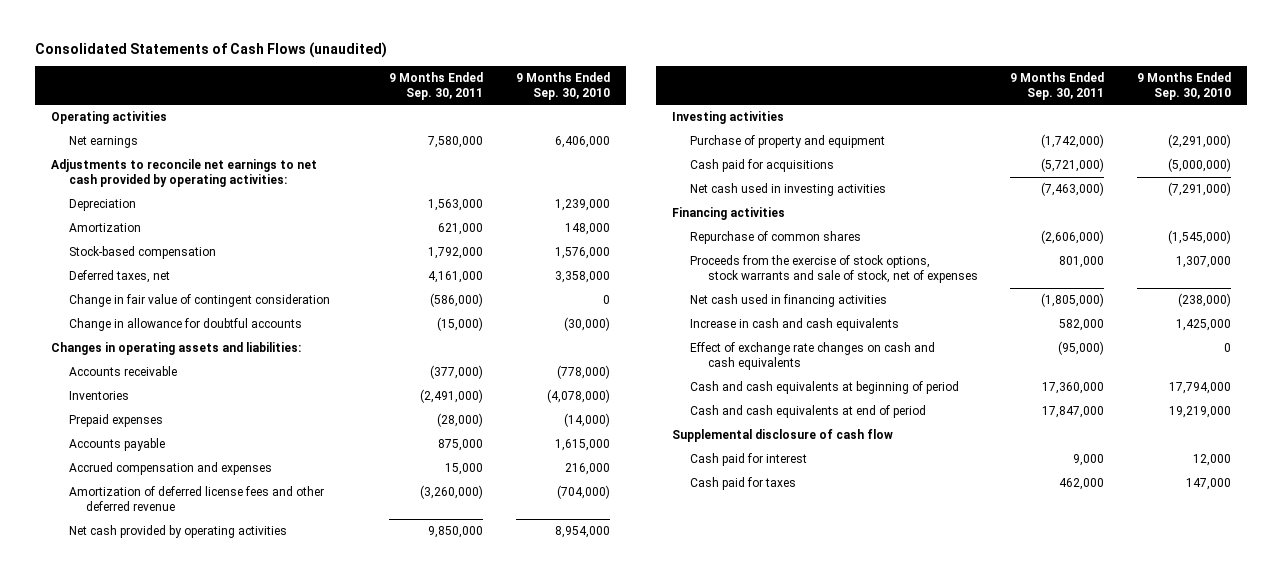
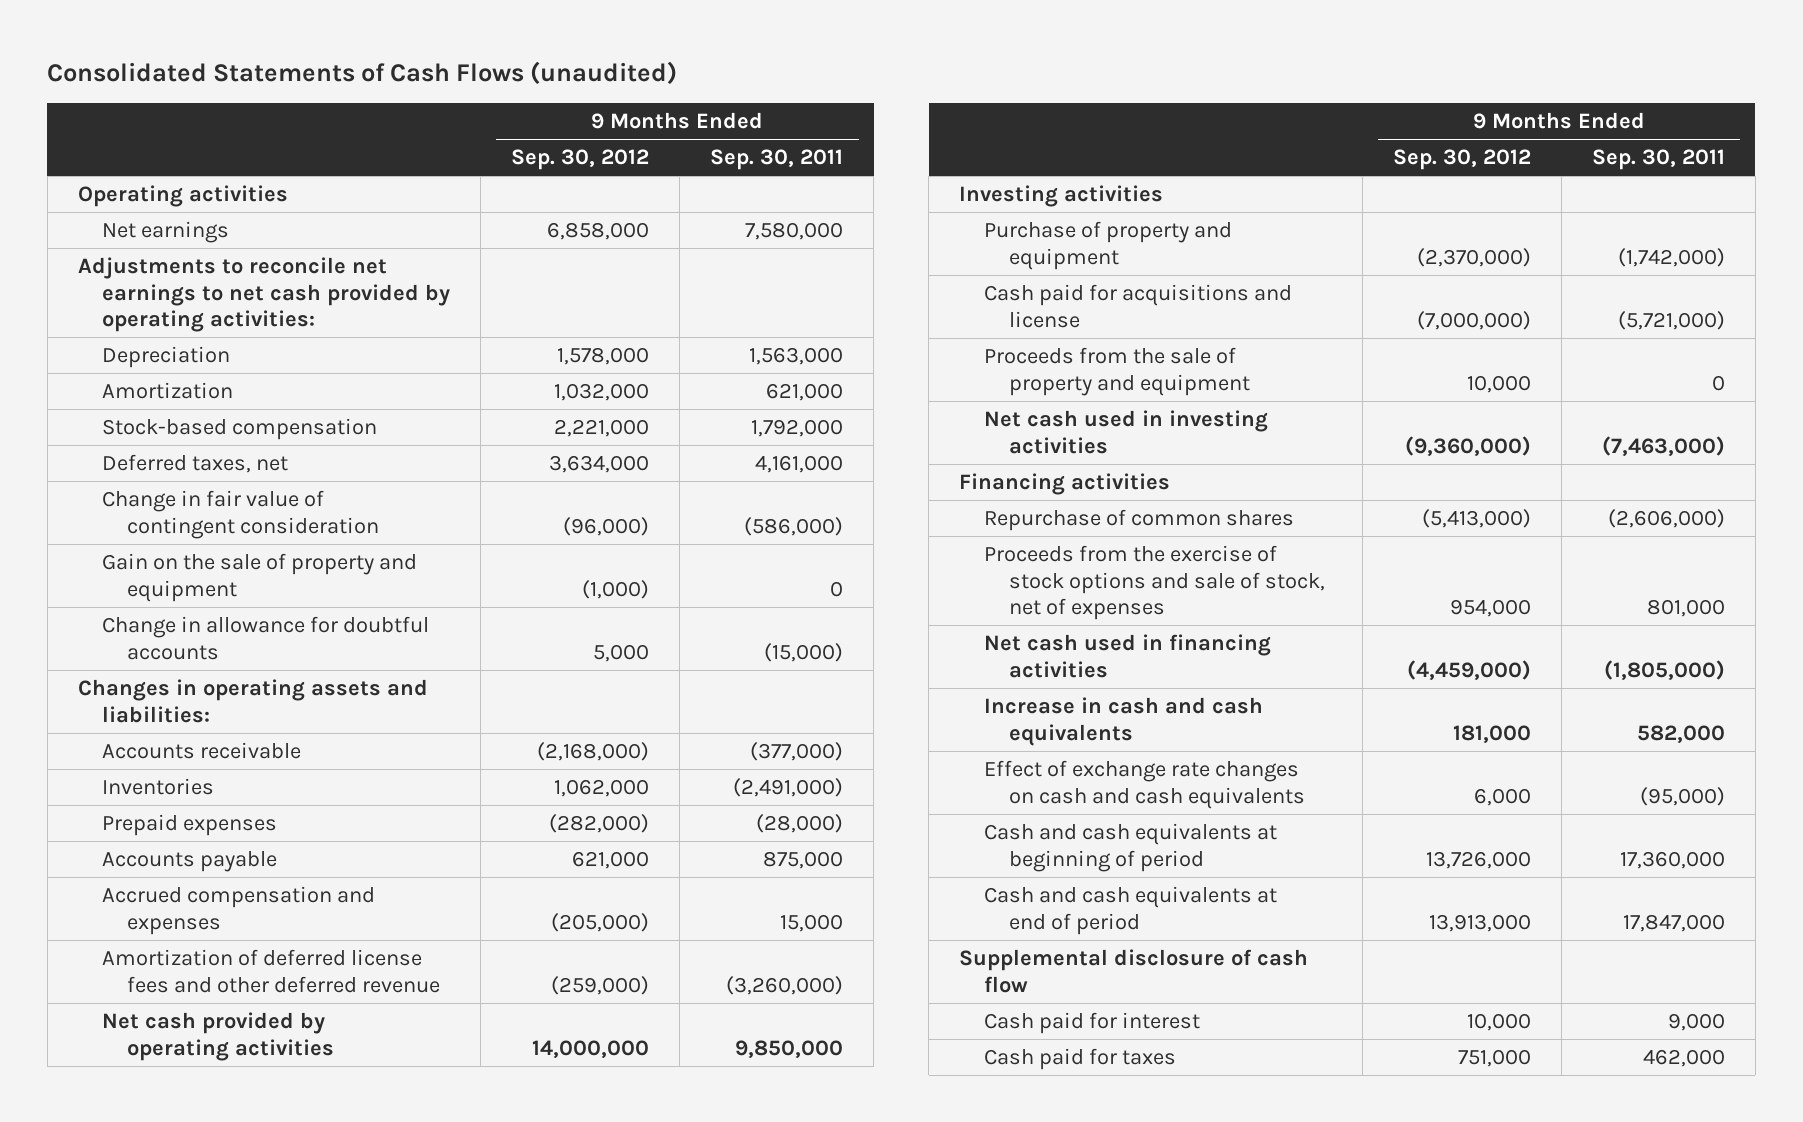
- | 9 Months Ended Sep. 30, 2011 | 9 Months Ended Sep. 30, 2010
+ | 9 Months Ended Sep. 30, 2012 | 9 Months Ended Sep. 30, 2011
+ Gain on the sale of property and equipment | (1,000) | 0
- Cash paid for acquisitions | (5,721,000) | (5,000,000)
+ Cash paid for acquisitions and license | (7,000,000) | (5,721,000)
+ Proceeds from the sale of property and equipment | 10,000 | 0
- Proceeds from the exercise of stock options, stock warrants and sale of stock, net of expenses | 801,000 | 1,307,000
+ Proceeds from the exercise of stock options and sale of stock, net of expenses | 954,000 | 801,000

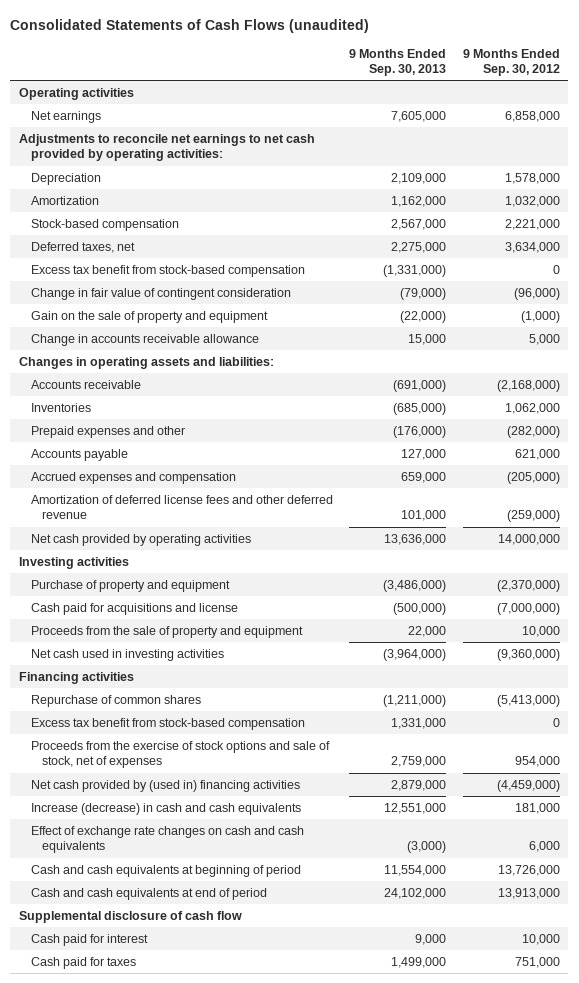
- | 9 Months Ended Sep. 30, 2012 | 9 Months Ended Sep. 30, 2011
+ | 9 Months Ended Sep. 30, 2013 | 9 Months Ended Sep. 30, 2012
+ Excess tax benefit from stock-based compensation | (1,331,000) | 0
- Change in allowance for doubtful accounts | 5,000 | (15,000)
+ Change in accounts receivable allowance | 15,000 | 5,000
- Prepaid expenses | (282,000) | (28,000)
+ Prepaid expenses and other | (176,000) | (282,000)
- Accrued compensation and expenses | (205,000) | 15,000
+ Accrued expenses and compensation | 659,000 | (205,000)
+ Excess tax benefit from stock-based compensation | 1,331,000 | 0
- Net cash used in financing activities | (4,459,000) | (1,805,000)
- Increase in cash and cash equivalents | 181,000 | 582,000
+ Net cash provided by (used in) financing activities | 2,879,000 | (4,459,000)
+ Increase (decrease) in cash and cash equivalents | 12,551,000 | 181,000

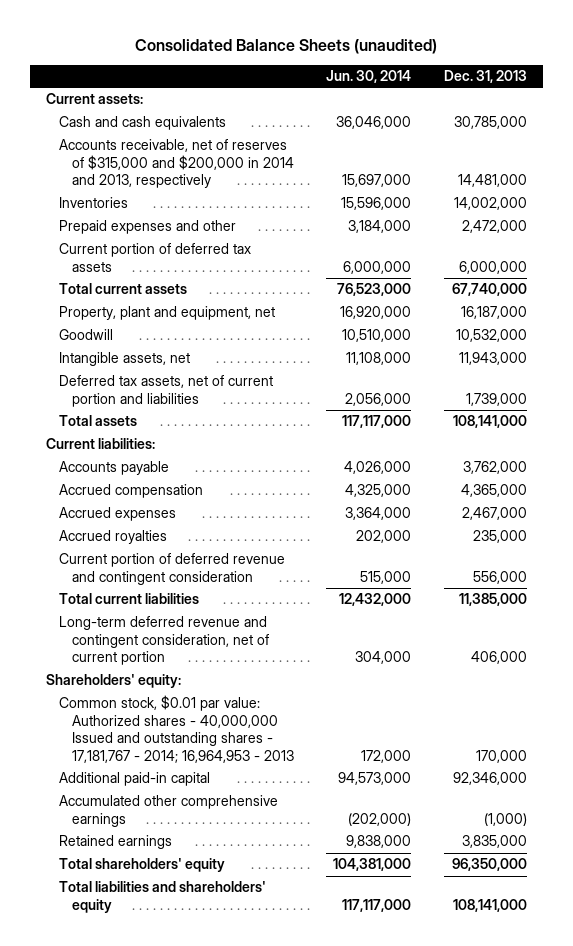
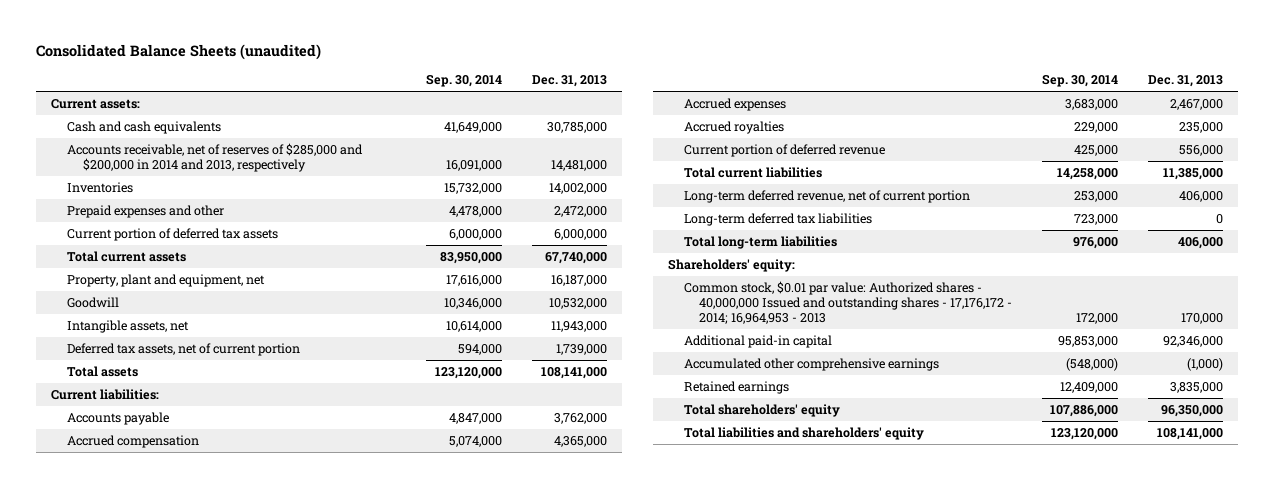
- | Jun. 30, 2014 | Dec. 31, 2013
+ | Sep. 30, 2014 | Dec. 31, 2013
- Accounts receivable, net of reserves of $315,000 and $200,000 in 2014 and 2013, respectively | 15,697,000 | 14,481,000
+ Accounts receivable, net of reserves of $285,000 and $200,000 in 2014 and 2013, respectively | 16,091,000 | 14,481,000
- Deferred tax assets, net of current portion and liabilities | 2,056,000 | 1,739,000
+ Deferred tax assets, net of current portion | 594,000 | 1,739,000
- Current portion of deferred revenue and contingent consideration | 515,000 | 556,000
+ Current portion of deferred revenue | 425,000 | 556,000
- Long-term deferred revenue and contingent consideration, net of current portion | 304,000 | 406,000
+ Long-term deferred revenue, net of current portion | 253,000 | 406,000
+ Long-term deferred tax liabilities | 723,000 | 0
+ Total long-term liabilities | 976,000 | 406,000
- Common stock, $0.01 par value: Authorized shares - 40,000,000 Issued and outstanding shares - 17,181,767 - 2014; 16,964,953 - 2013 | 172,000 | 170,000
+ Common stock, $0.01 par value: Authorized shares - 40,000,000 Issued and outstanding shares - 17,176,172 - 2014; 16,964,953 - 2013 | 172,000 | 170,000

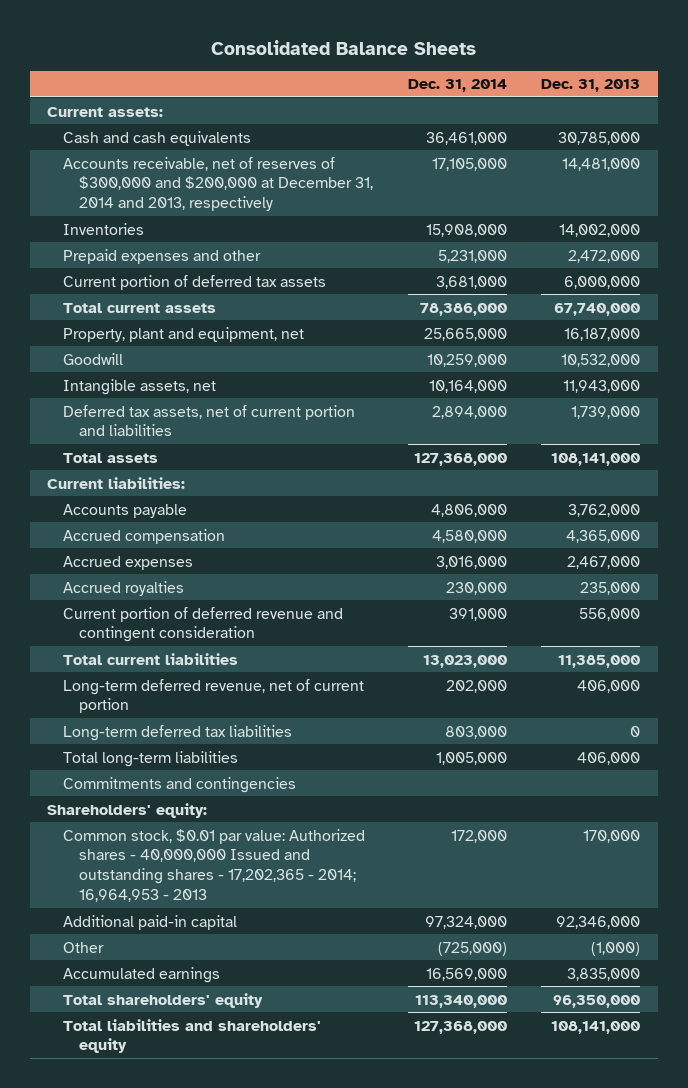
- Consolidated Balance Sheets (unaudited)
+ Consolidated Balance Sheets
- | Sep. 30, 2014 | Dec. 31, 2013
+ | Dec. 31, 2014 | Dec. 31, 2013
- Accounts receivable, net of reserves of $285,000 and $200,000 in 2014 and 2013, respectively | 16,091,000 | 14,481,000
+ Accounts receivable, net of reserves of $300,000 and $200,000 at December 31, 2014 and 2013, respectively | 17,105,000 | 14,481,000
- Deferred tax assets, net of current portion | 594,000 | 1,739,000
+ Deferred tax assets, net of current portion and liabilities | 2,894,000 | 1,739,000
- Current portion of deferred revenue | 425,000 | 556,000
+ Current portion of deferred revenue and contingent consideration | 391,000 | 556,000
+ Commitments and contingencies
- Common stock, $0.01 par value: Authorized shares - 40,000,000 Issued and outstanding shares - 17,176,172 - 2014; 16,964,953 - 2013 | 172,000 | 170,000
+ Common stock, $0.01 par value: Authorized shares - 40,000,000 Issued and outstanding shares - 17,202,365 - 2014; 16,964,953 - 2013 | 172,000 | 170,000
- Accumulated other comprehensive earnings | (548,000) | (1,000)
- Retained earnings | 12,409,000 | 3,835,000
+ Other | (725,000) | (1,000)
+ Accumulated earnings | 16,569,000 | 3,835,000

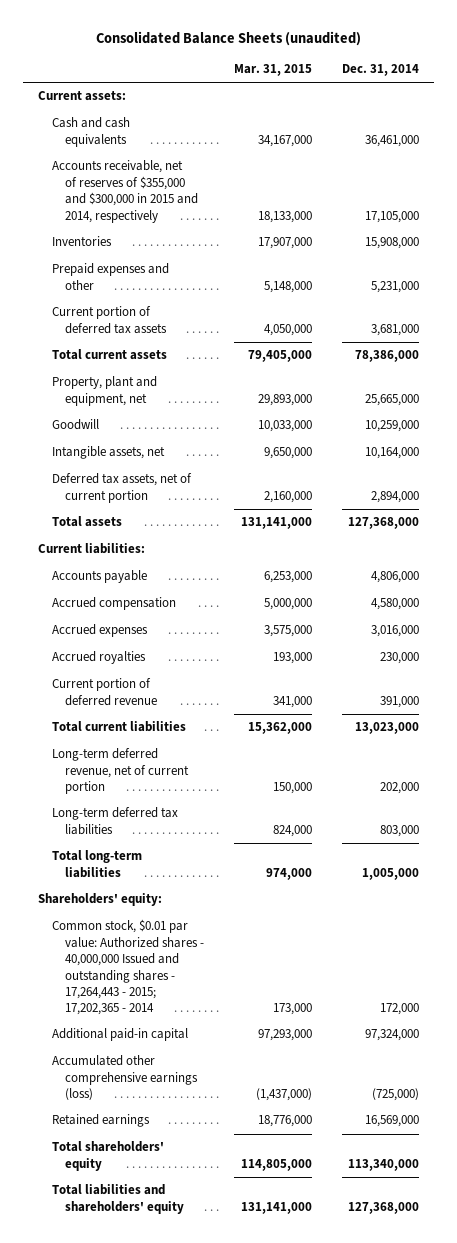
- Consolidated Balance Sheets
+ Consolidated Balance Sheets (unaudited)
- | Dec. 31, 2014 | Dec. 31, 2013
+ | Mar. 31, 2015 | Dec. 31, 2014
- Accounts receivable, net of reserves of $300,000 and $200,000 at December 31, 2014 and 2013, respectively | 17,105,000 | 14,481,000
+ Accounts receivable, net of reserves of $355,000 and $300,000 in 2015 and 2014, respectively | 18,133,000 | 17,105,000
- Deferred tax assets, net of current portion and liabilities | 2,894,000 | 1,739,000
+ Deferred tax assets, net of current portion | 2,160,000 | 2,894,000
- Current portion of deferred revenue and contingent consideration | 391,000 | 556,000
+ Current portion of deferred revenue | 341,000 | 391,000
- Commitments and contingencies
- Common stock, $0.01 par value: Authorized shares - 40,000,000 Issued and outstanding shares - 17,202,365 - 2014; 16,964,953 - 2013 | 172,000 | 170,000
+ Common stock, $0.01 par value: Authorized shares - 40,000,000 Issued and outstanding shares - 17,264,443 - 2015; 17,202,365 - 2014 | 173,000 | 172,000
- Other | (725,000) | (1,000)
- Accumulated earnings | 16,569,000 | 3,835,000
+ Accumulated other comprehensive earnings (loss) | (1,437,000) | (725,000)
+ Retained earnings | 18,776,000 | 16,569,000

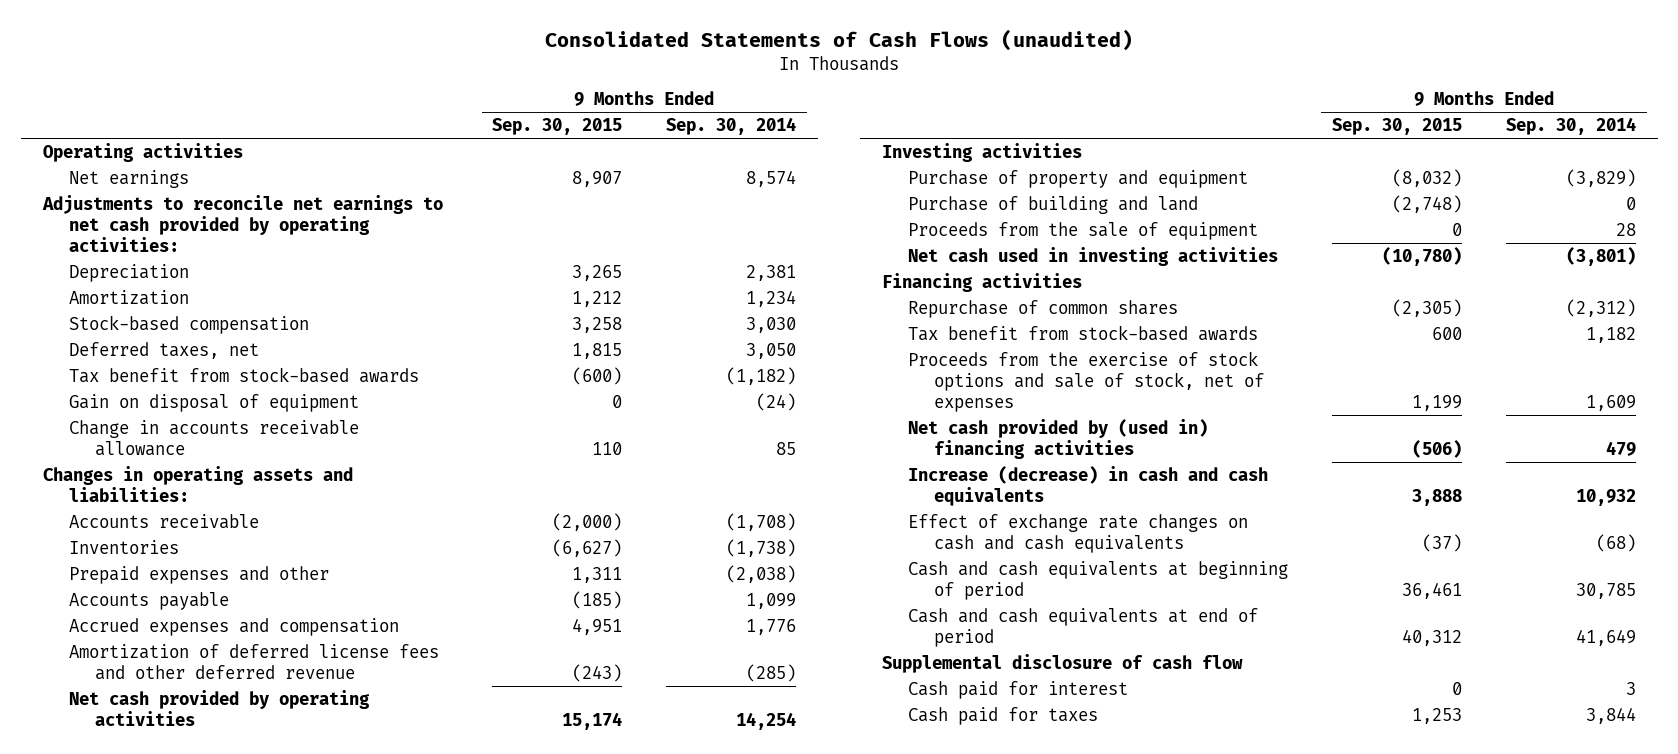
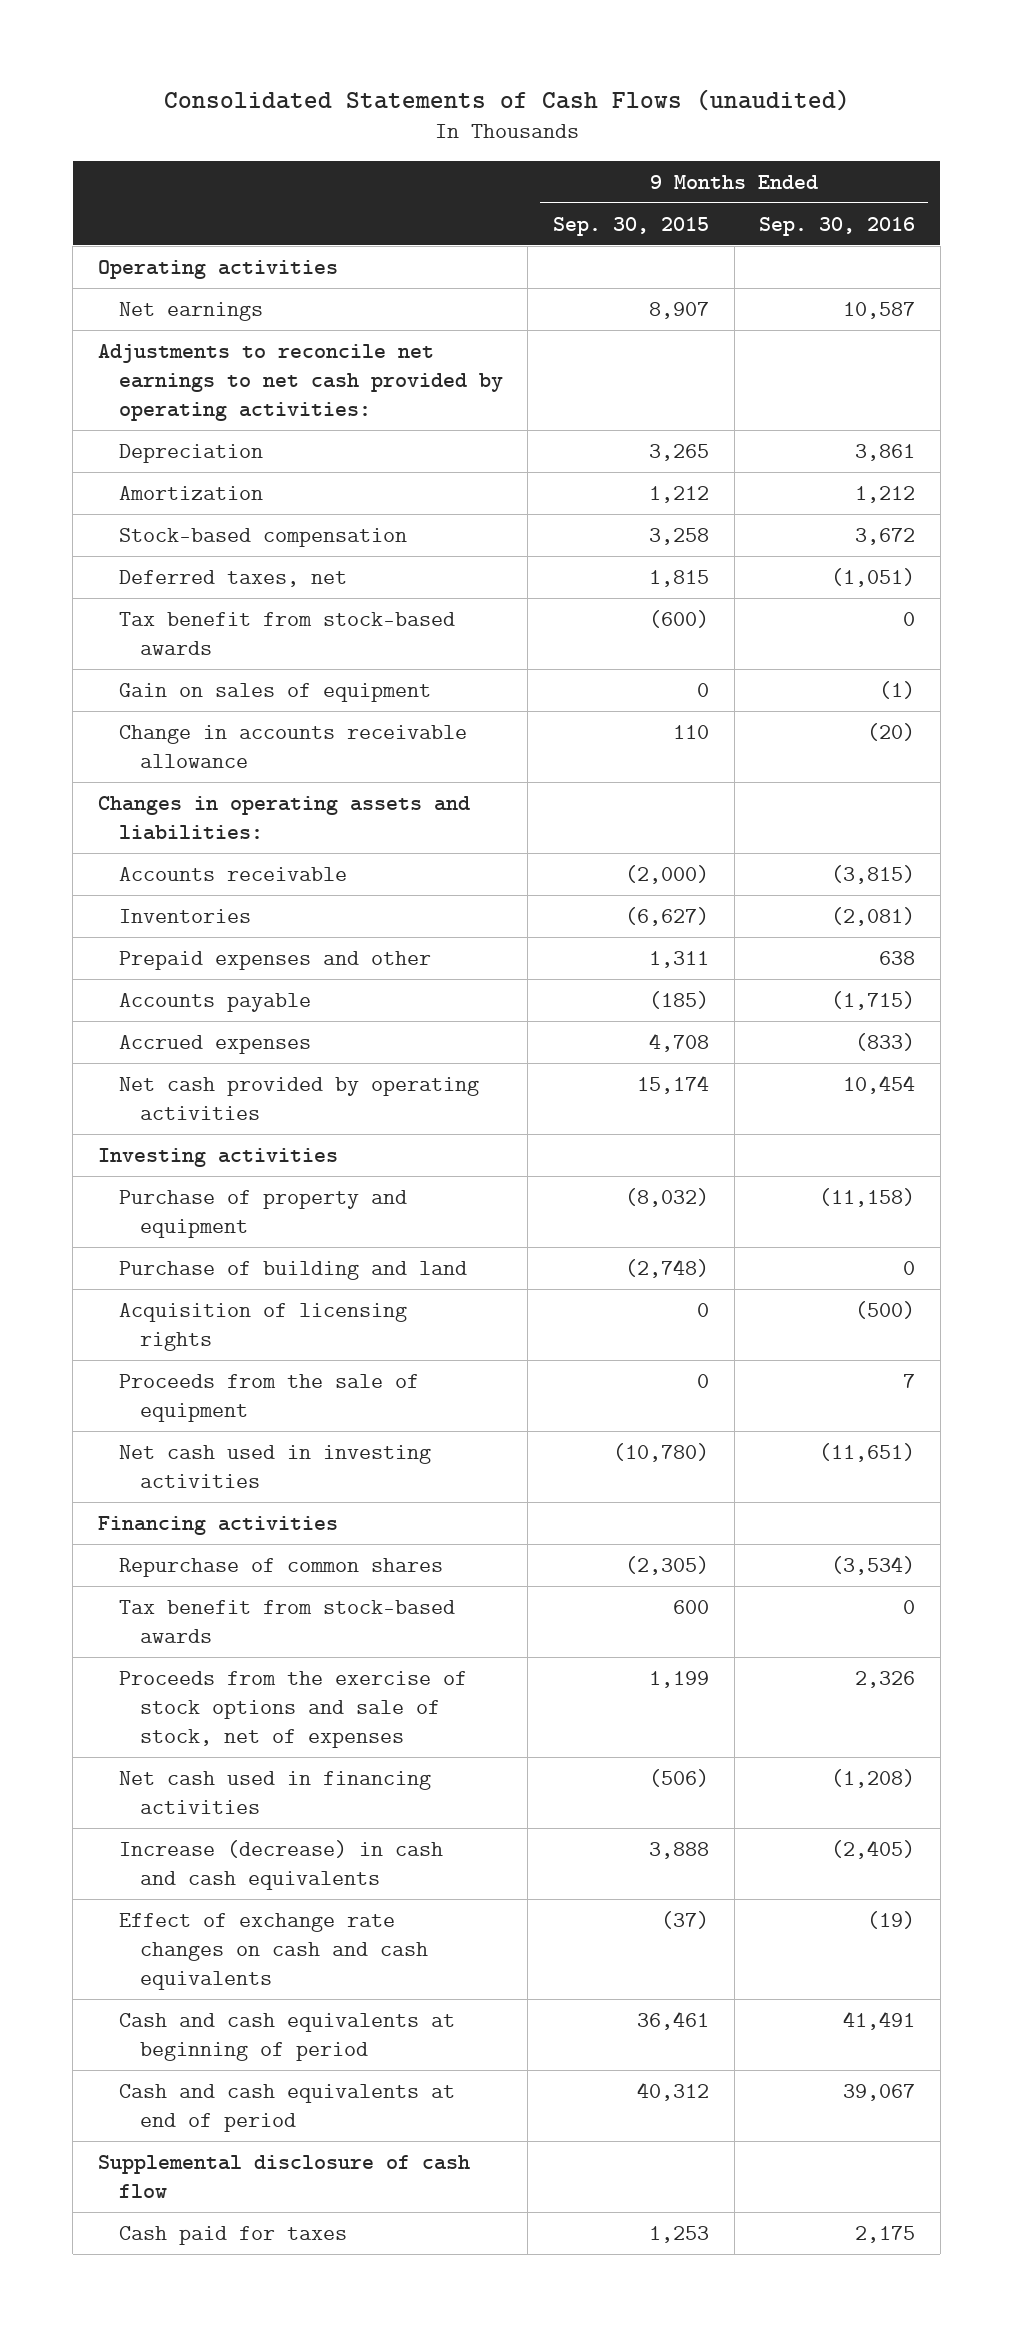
- | 9 Months Ended Sep. 30, 2015 | 9 Months Ended Sep. 30, 2014
+ | 9 Months Ended Sep. 30, 2015 | 9 Months Ended Sep. 30, 2016
- Gain on disposal of equipment | 0 | (24)
+ Gain on sales of equipment | 0 | (1)
- Accrued expenses and compensation | 4,951 | 1,776
- Amortization of deferred license fees and other deferred revenue | (243) | (285)
+ Accrued expenses | 4,708 | (833)
+ Acquisition of licensing rights | 0 | (500)
- Net cash provided by (used in) financing activities | (506) | 479
+ Net cash used in financing activities | (506) | (1,208)
- Cash paid for interest | 0 | 3

